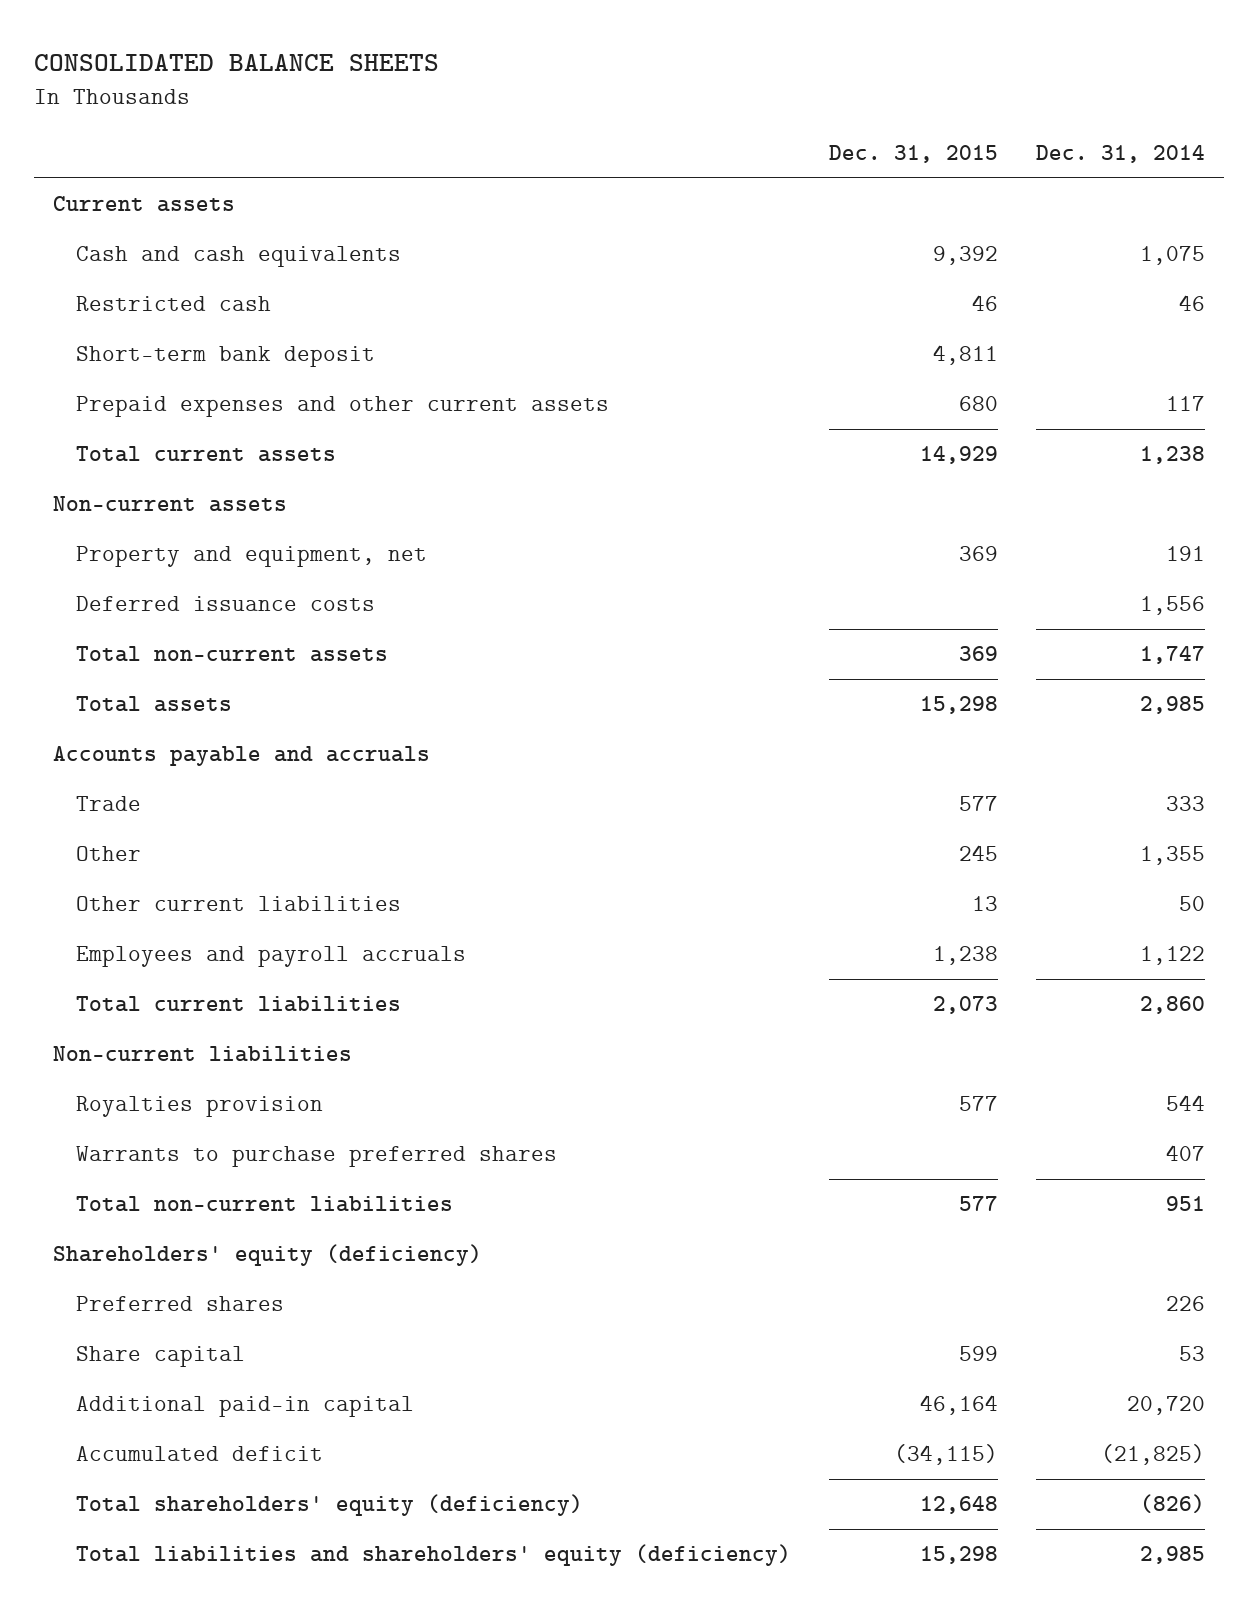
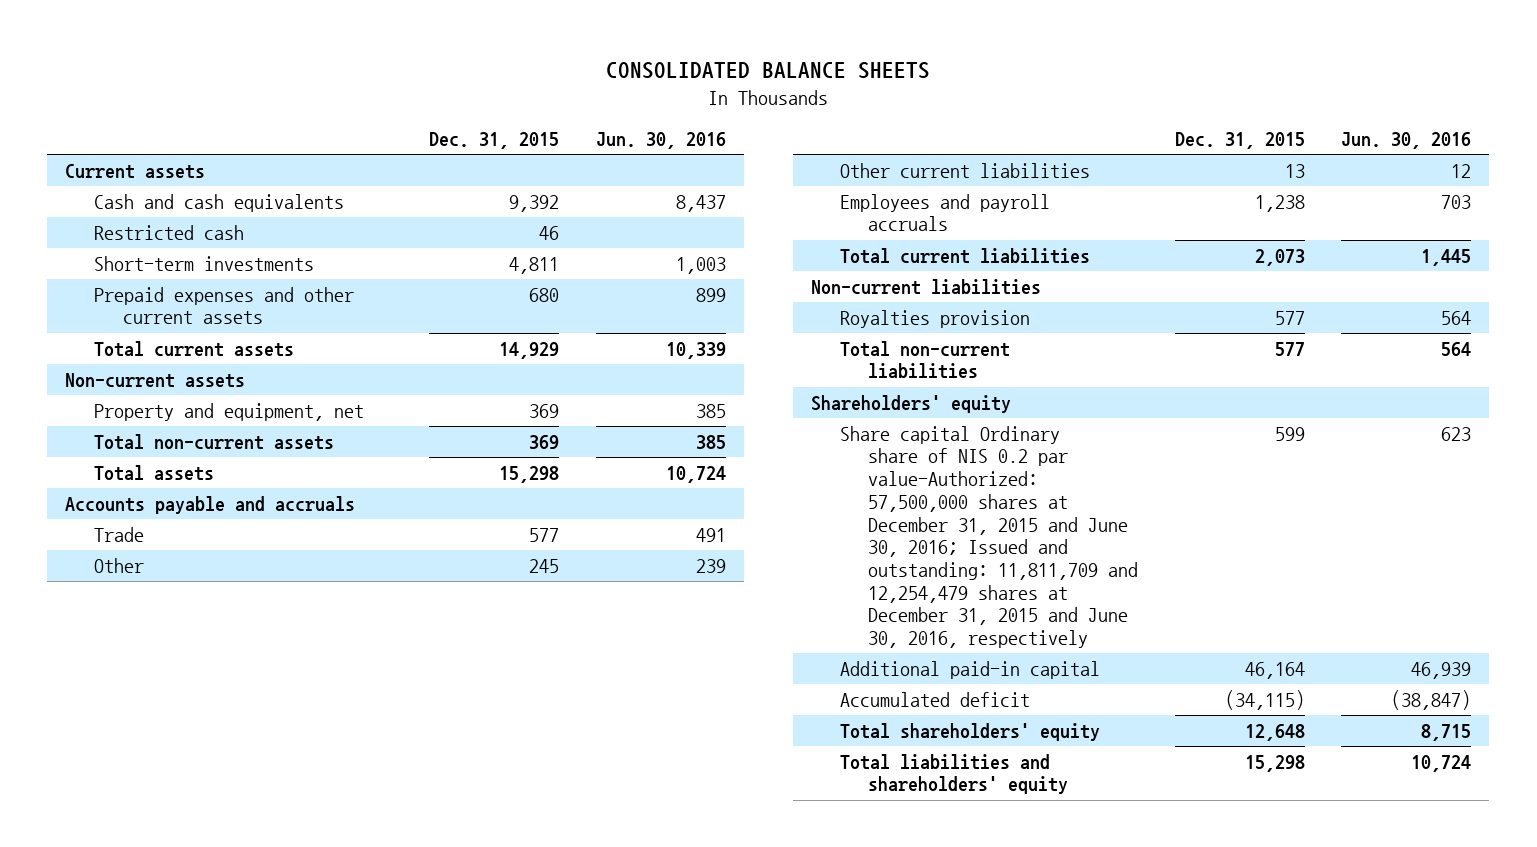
- | Dec. 31, 2015 | Dec. 31, 2014
+ | Dec. 31, 2015 | Jun. 30, 2016
- Short-term bank deposit | 4,811 |
+ Short-term investments | 4,811 | 1,003
- Deferred issuance costs | | 1,556
- Warrants to purchase preferred shares | | 407
- Shareholders' equity (deficiency)
- Preferred shares | | 226
- Share capital | 599 | 53
+ Shareholders' equity
+ Share capital Ordinary share of NIS 0.2 par value-Authorized: 57,500,000 shares at December 31, 2015 and June 30, 2016; Issued and outstanding: 11,811,709 and 12,254,479 shares at December 31, 2015 and June 30, 2016, respectively | 599 | 623
- Total shareholders' equity (deficiency) | 12,648 | (826)
- Total liabilities and shareholders' equity (deficiency) | 15,298 | 2,985
+ Total shareholders' equity | 12,648 | 8,715
+ Total liabilities and shareholders' equity | 15,298 | 10,724

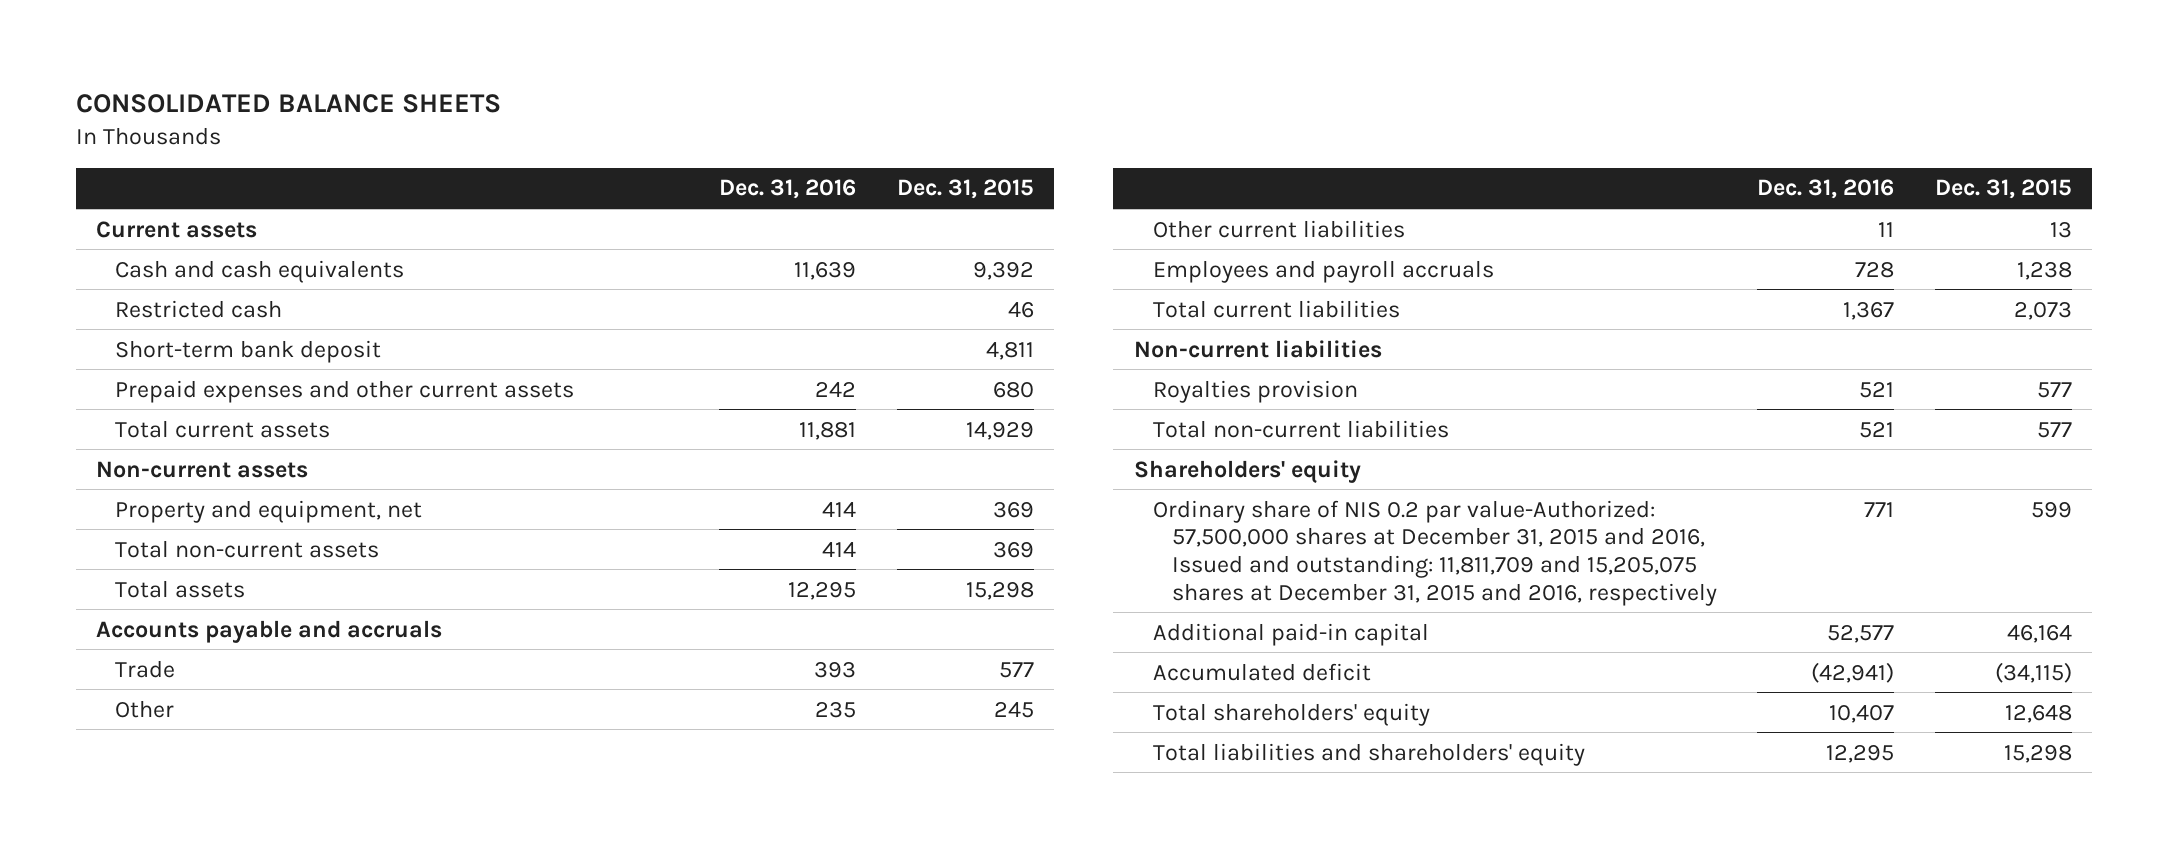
- | Dec. 31, 2015 | Jun. 30, 2016
+ | Dec. 31, 2016 | Dec. 31, 2015
- Short-term investments | 4,811 | 1,003
+ Short-term bank deposit | | 4,811
- Share capital Ordinary share of NIS 0.2 par value-Authorized: 57,500,000 shares at December 31, 2015 and June 30, 2016; Issued and outstanding: 11,811,709 and 12,254,479 shares at December 31, 2015 and June 30, 2016, respectively | 599 | 623
+ Ordinary share of NIS 0.2 par value-Authorized: 57,500,000 shares at December 31, 2015 and 2016, Issued and outstanding: 11,811,709 and 15,205,075 shares at December 31, 2015 and 2016, respectively | 771 | 599

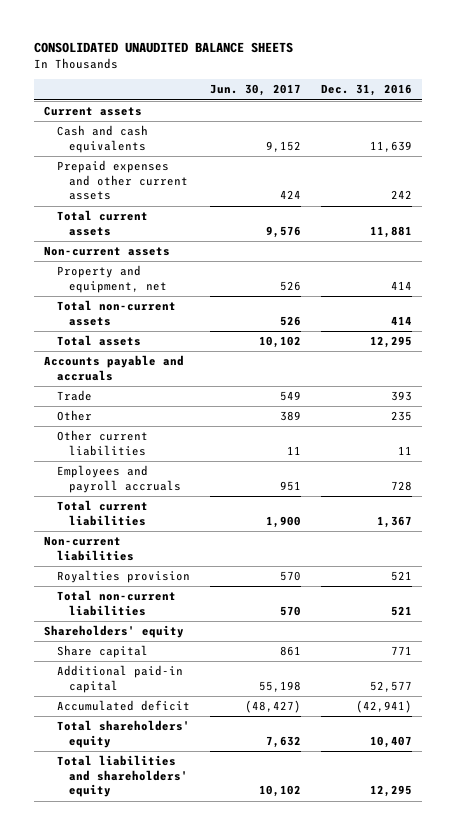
- CONSOLIDATED BALANCE SHEETS
+ CONSOLIDATED UNAUDITED BALANCE SHEETS
- | Dec. 31, 2016 | Dec. 31, 2015
+ | Jun. 30, 2017 | Dec. 31, 2016
- Restricted cash | | 46
- Short-term bank deposit | | 4,811
- Ordinary share of NIS 0.2 par value-Authorized: 57,500,000 shares at December 31, 2015 and 2016, Issued and outstanding: 11,811,709 and 15,205,075 shares at December 31, 2015 and 2016, respectively | 771 | 599
+ Share capital | 861 | 771

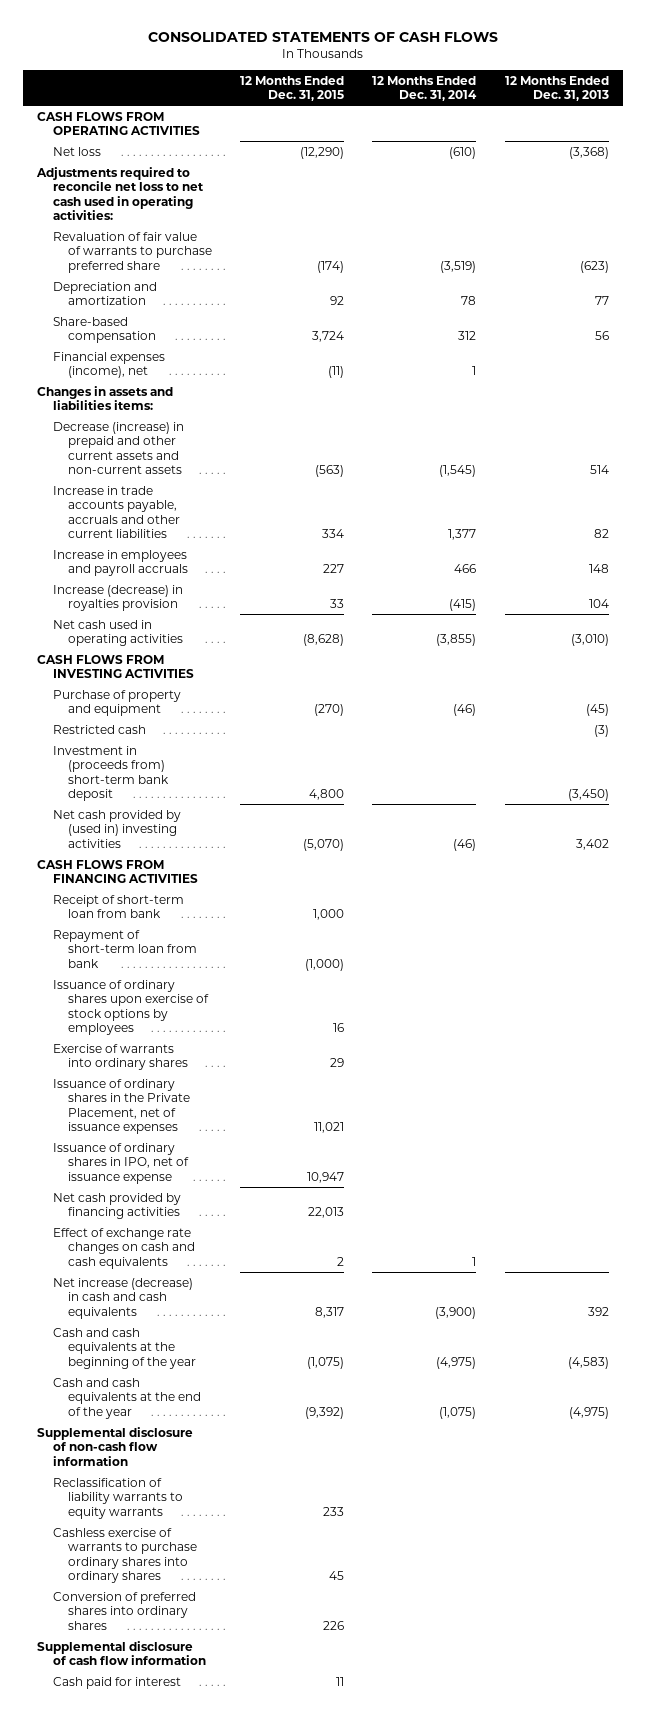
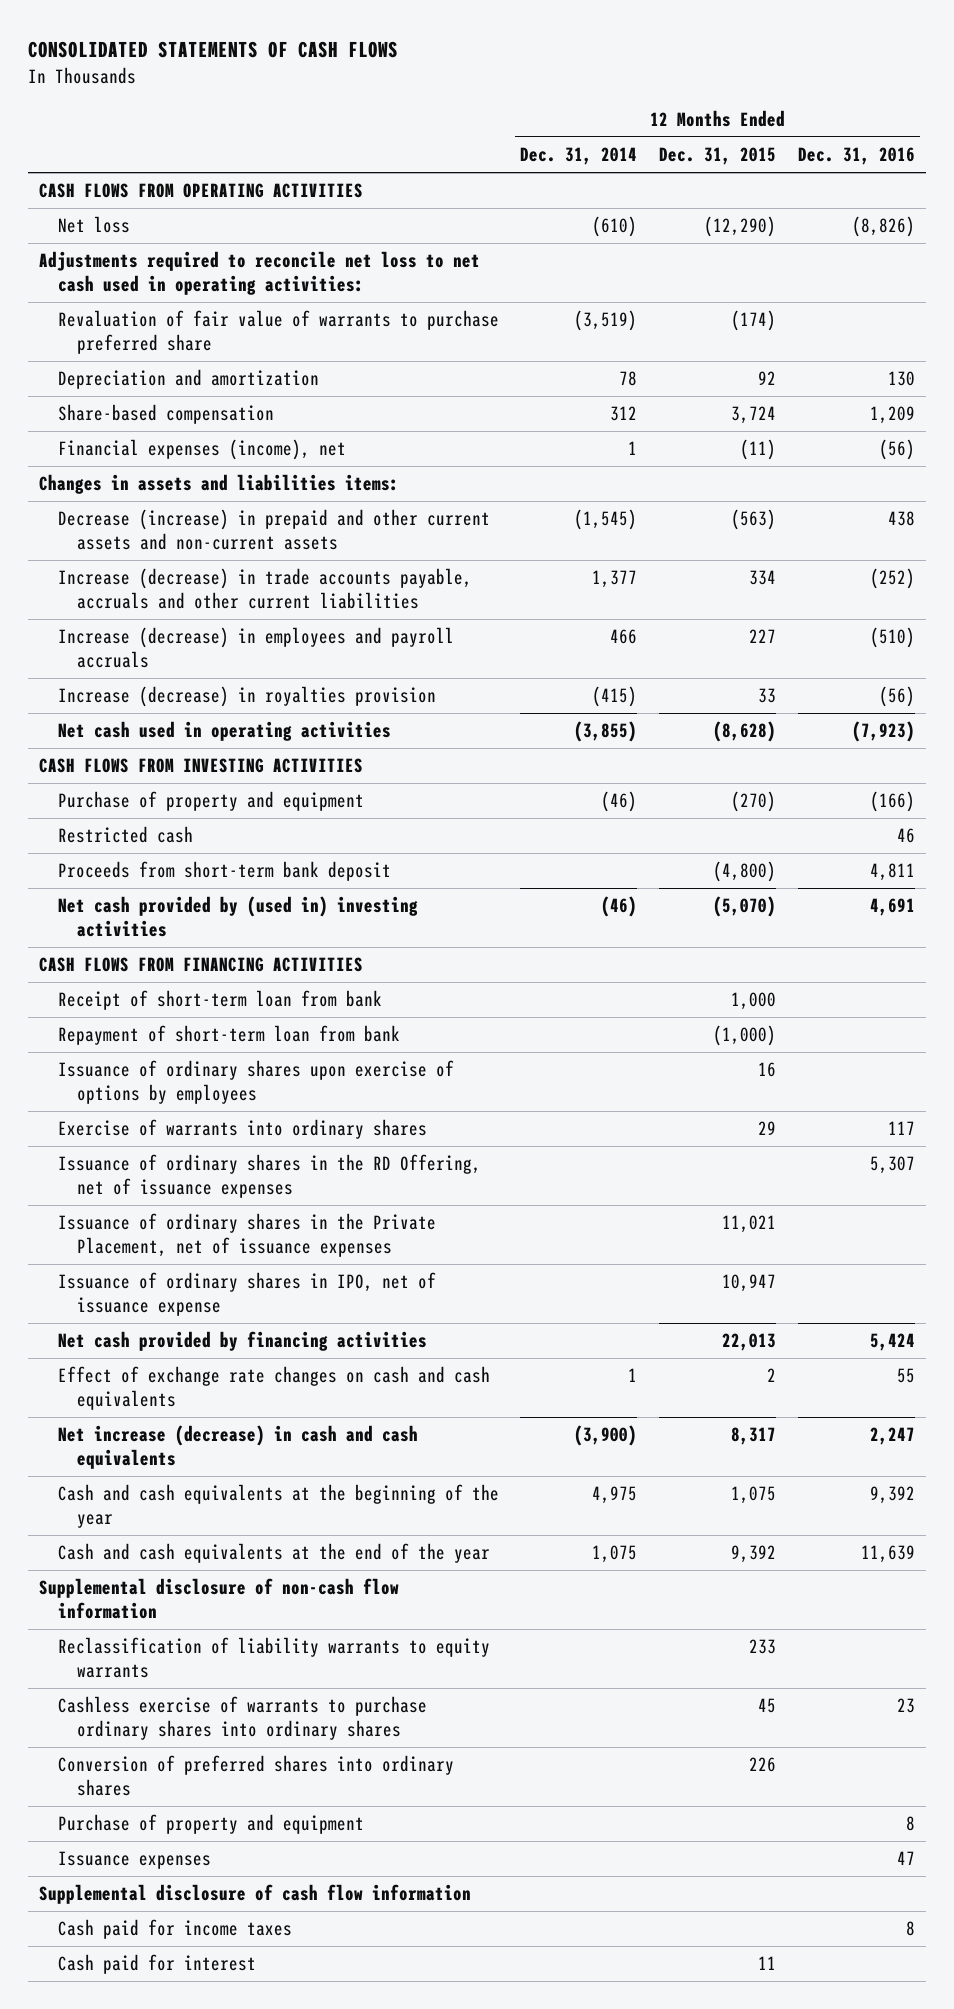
- | 12 Months Ended Dec. 31, 2015 | 12 Months Ended Dec. 31, 2014 | 12 Months Ended Dec. 31, 2013
+ | 12 Months Ended Dec. 31, 2014 | 12 Months Ended Dec. 31, 2015 | 12 Months Ended Dec. 31, 2016
- Increase in trade accounts payable, accruals and other current liabilities | 334 | 1,377 | 82
- Increase in employees and payroll accruals | 227 | 466 | 148
+ Increase (decrease) in trade accounts payable, accruals and other current liabilities | 1,377 | 334 | (252)
+ Increase (decrease) in employees and payroll accruals | 466 | 227 | (510)
- Investment in (proceeds from) short-term bank deposit | 4,800 | | (3,450)
+ Proceeds from short-term bank deposit | | (4,800) | 4,811
- Issuance of ordinary shares upon exercise of stock options by employees | 16 | |
+ Issuance of ordinary shares upon exercise of options by employees | | 16 |
+ Issuance of ordinary shares in the RD Offering, net of issuance expenses | | | 5,307
- Cash and cash equivalents at the beginning of the year | (1,075) | (4,975) | (4,583)
- Cash and cash equivalents at the end of the year | (9,392) | (1,075) | (4,975)
+ Cash and cash equivalents at the beginning of the year | 4,975 | 1,075 | 9,392
+ Cash and cash equivalents at the end of the year | 1,075 | 9,392 | 11,639
+ Purchase of property and equipment | | | 8
+ Issuance expenses | | | 47
+ Cash paid for income taxes | | | 8

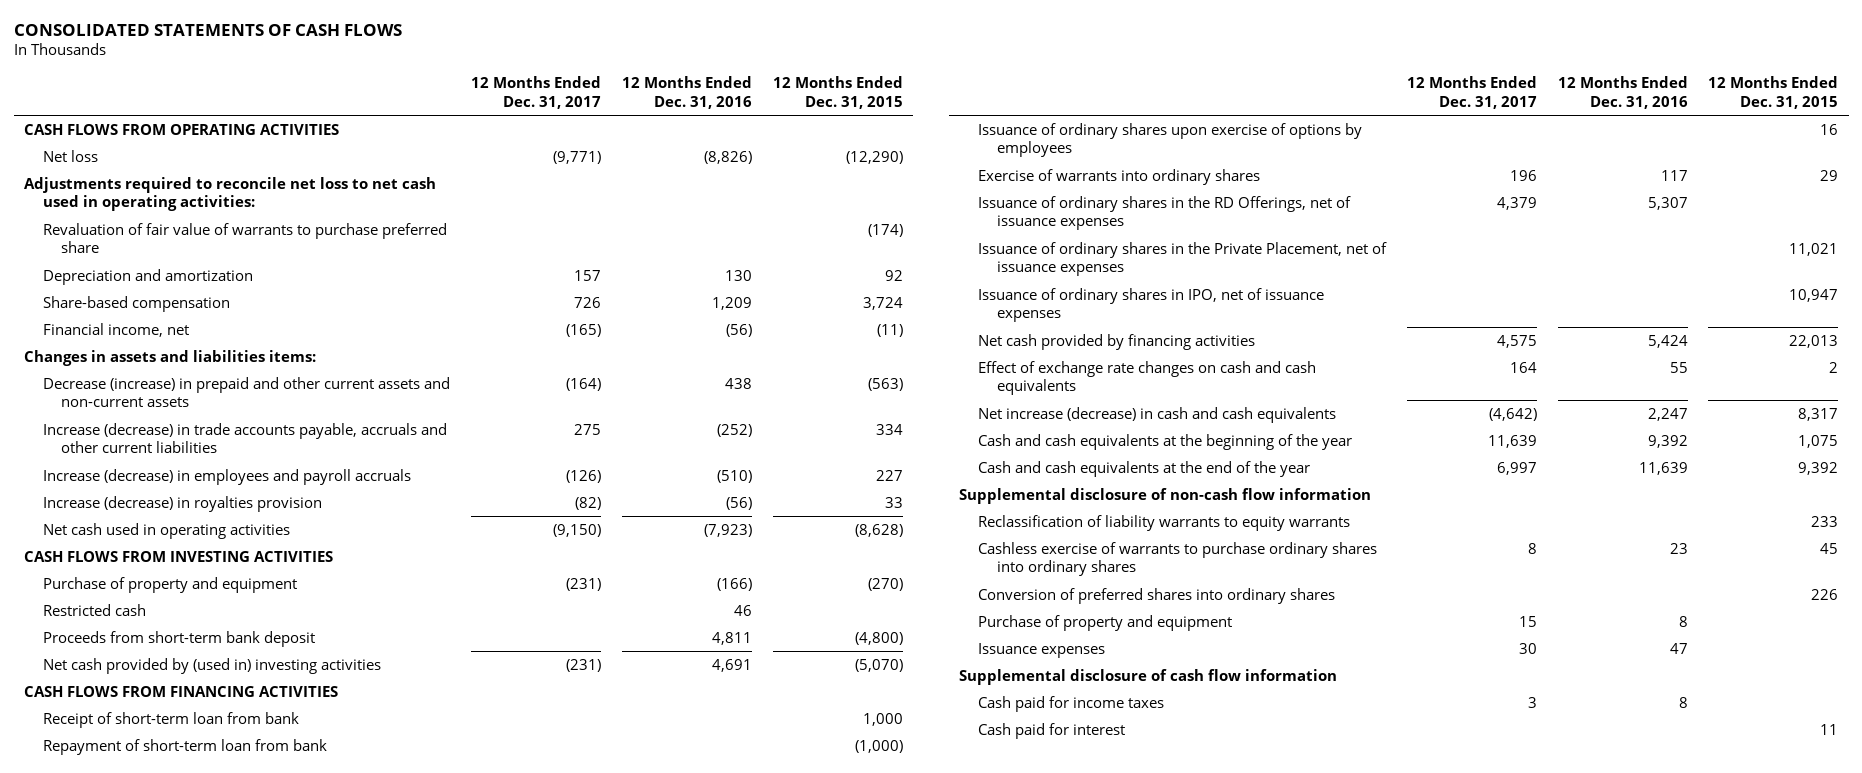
- | 12 Months Ended Dec. 31, 2014 | 12 Months Ended Dec. 31, 2015 | 12 Months Ended Dec. 31, 2016
+ | 12 Months Ended Dec. 31, 2017 | 12 Months Ended Dec. 31, 2016 | 12 Months Ended Dec. 31, 2015
- Financial expenses (income), net | 1 | (11) | (56)
+ Financial income, net | (165) | (56) | (11)
- Issuance of ordinary shares in the RD Offering, net of issuance expenses | | | 5,307
+ Issuance of ordinary shares in the RD Offerings, net of issuance expenses | 4,379 | 5,307 |
- Issuance of ordinary shares in IPO, net of issuance expense | | 10,947 |
+ Issuance of ordinary shares in IPO, net of issuance expenses | | | 10,947

